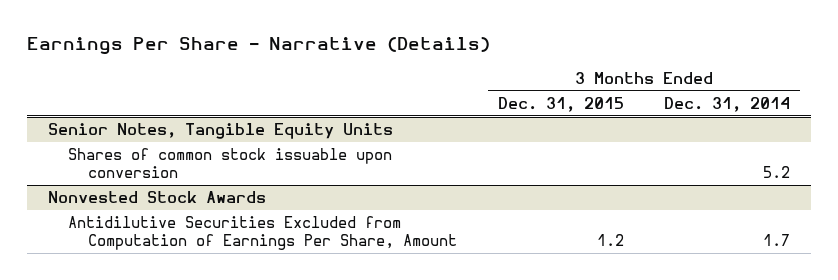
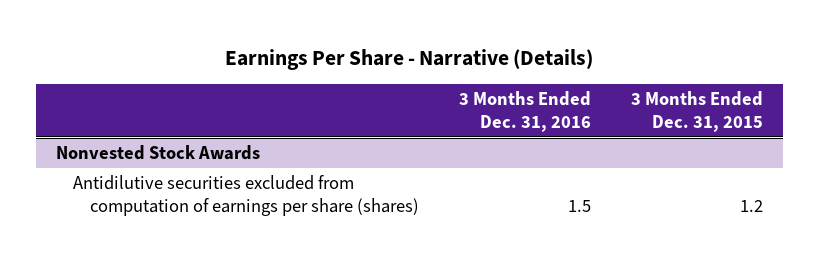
- | 3 Months Ended Dec. 31, 2015 | 3 Months Ended Dec. 31, 2014
+ | 3 Months Ended Dec. 31, 2016 | 3 Months Ended Dec. 31, 2015
- Senior Notes, Tangible Equity Units
- Shares of common stock issuable upon conversion | | 5.2
@ Nonvested Stock Awards
- Antidilutive Securities Excluded from Computation of Earnings Per Share, Amount | 1.2 | 1.7
+ Antidilutive securities excluded from computation of earnings per share (shares) | 1.5 | 1.2

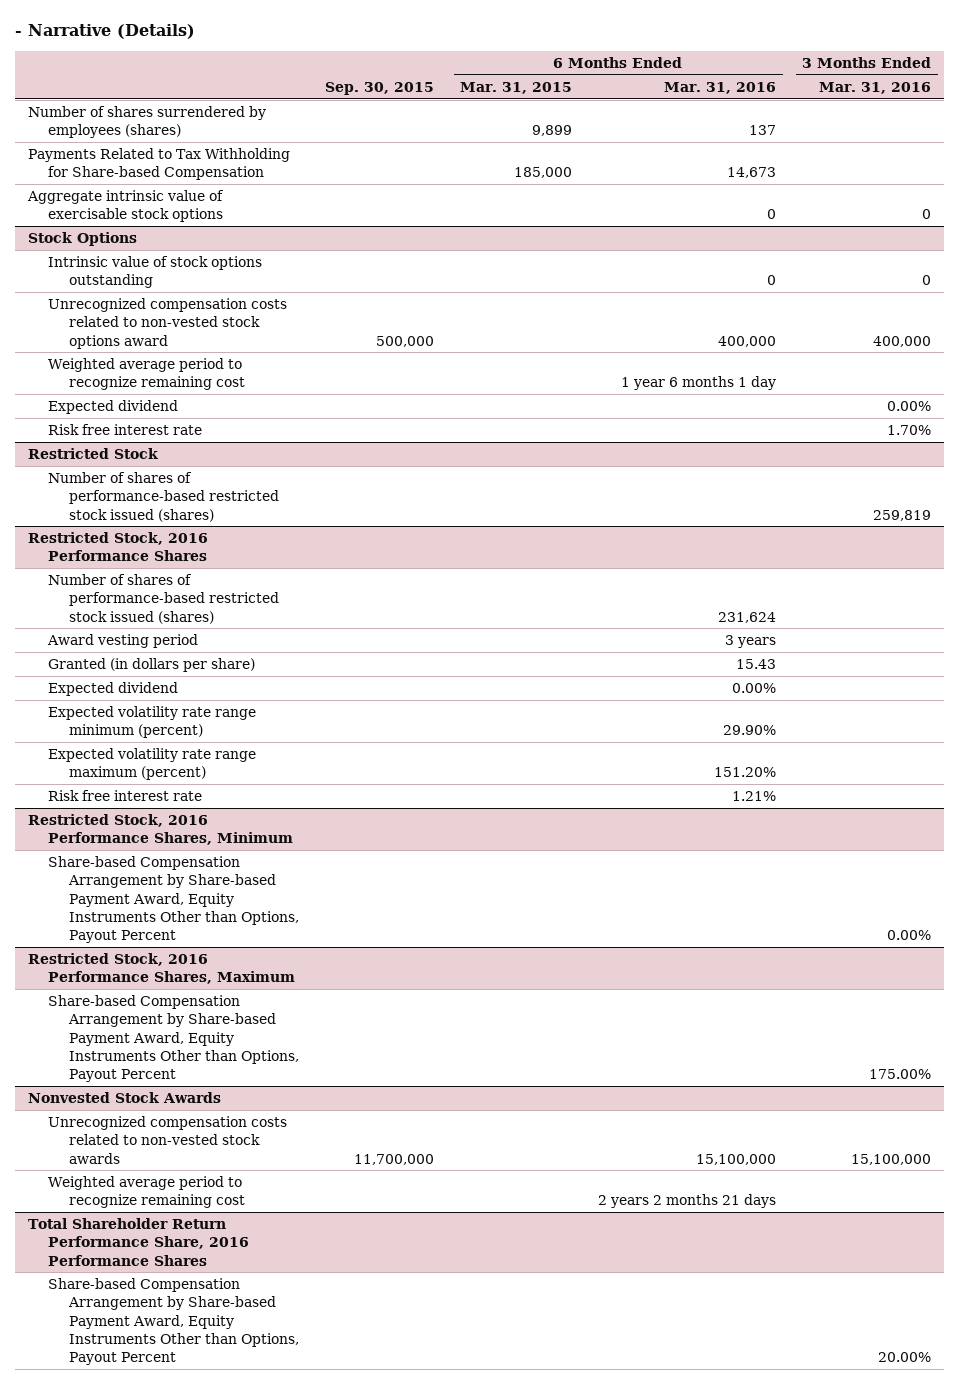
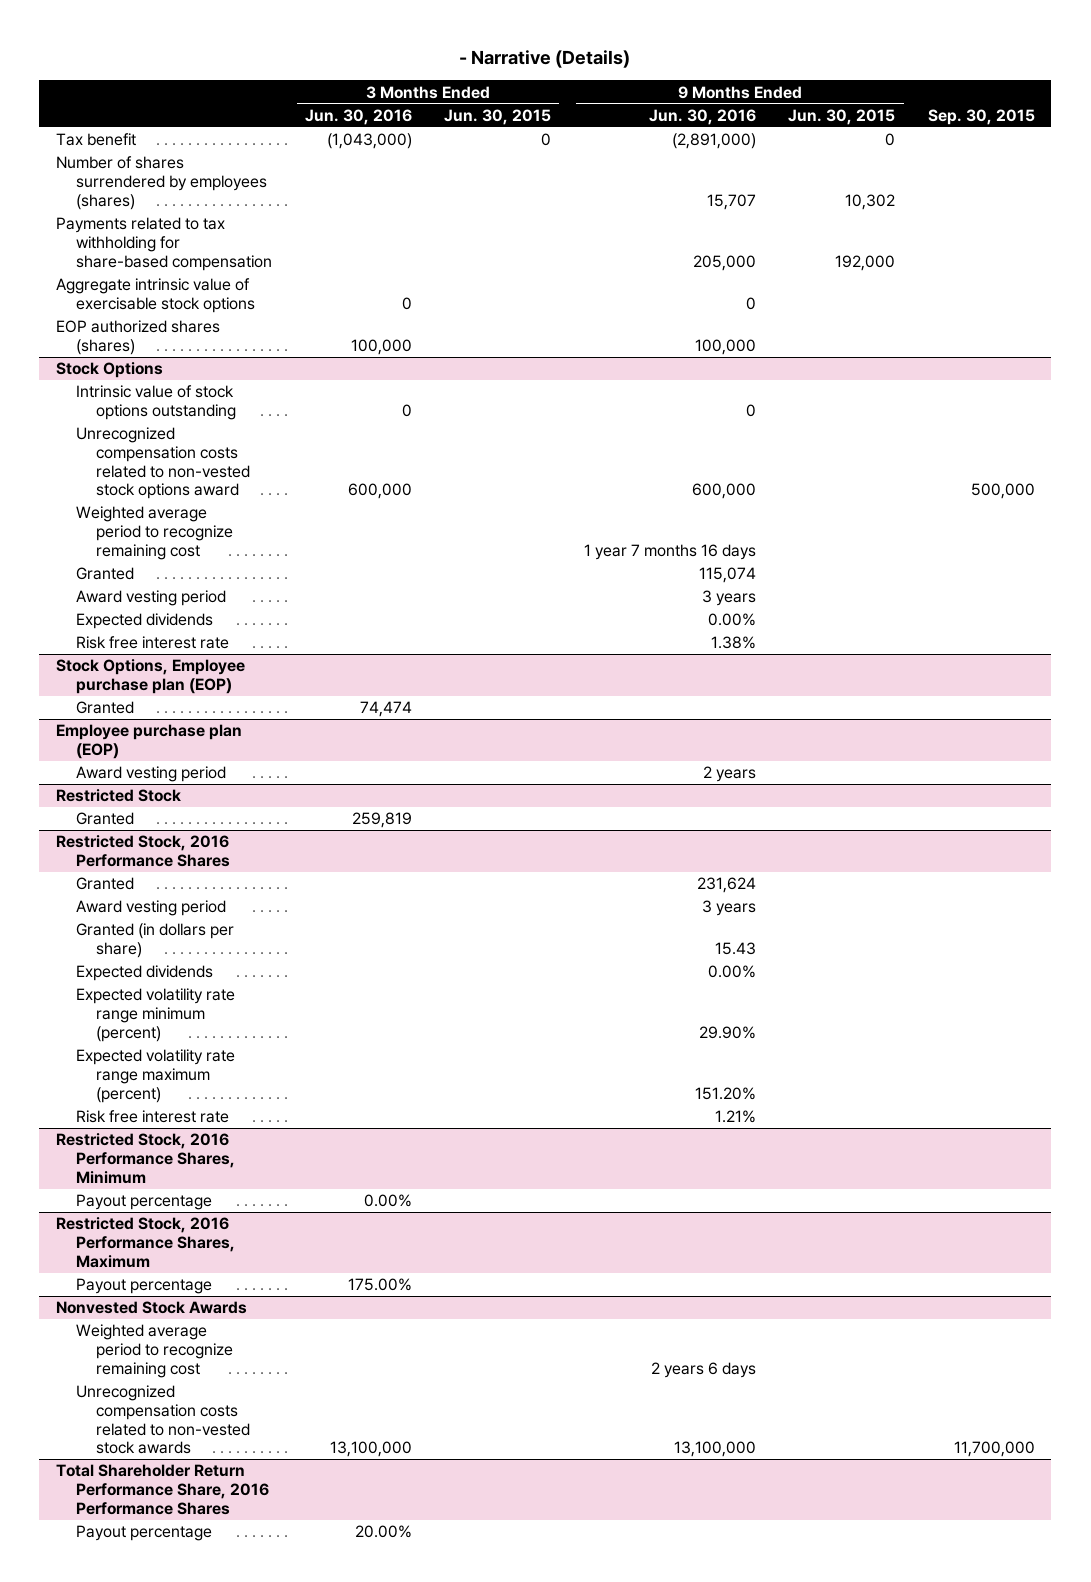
- | Sep. 30, 2015 | 6 Months Ended Mar. 31, 2015 | 6 Months Ended Mar. 31, 2016 | 3 Months Ended Mar. 31, 2016
+ | 3 Months Ended Jun. 30, 2016 | 3 Months Ended Jun. 30, 2015 | 9 Months Ended Jun. 30, 2016 | 9 Months Ended Jun. 30, 2015 | Sep. 30, 2015
+ Tax benefit | (1,043,000) | 0 | (2,891,000) | 0 |
- Payments Related to Tax Withholding for Share-based Compensation | | 185,000 | 14,673 |
+ Payments related to tax withholding for share-based compensation | | | 205,000 | 192,000 |
+ EOP authorized shares (shares) | 100,000 | | 100,000 | |
@ Stock Options
- Expected dividend | | | | 0.00%
+ Granted | | | 115,074 | |
+ Award vesting period | | | 3 years | |
+ Expected dividends | | | 0.00% | |
+ Stock Options, Employee purchase plan (EOP)
+ Granted | 74,474 | | | |
+ Employee purchase plan (EOP)
+ Award vesting period | | | 2 years | |
@ Restricted Stock
- Number of shares of performance-based restricted stock issued (shares) | | | | 259,819
+ Granted | 259,819 | | | |
@ Restricted Stock, 2016 Performance Shares
- Number of shares of performance-based restricted stock issued (shares) | | | 231,624 |
+ Granted | | | 231,624 | |
- Expected dividend | | | 0.00% |
+ Expected dividends | | | 0.00% | |
@ Restricted Stock, 2016 Performance Shares, Minimum
- Share-based Compensation Arrangement by Share-based Payment Award, Equity Instruments Other than Options, Payout Percent | | | | 0.00%
+ Payout percentage | 0.00% | | | |
@ Restricted Stock, 2016 Performance Shares, Maximum
- Share-based Compensation Arrangement by Share-based Payment Award, Equity Instruments Other than Options, Payout Percent | | | | 175.00%
+ Payout percentage | 175.00% | | | |
@ Nonvested Stock Awards
moved down: Unrecognized compensation costs related to non-vested stock awards | 13,100,000 | | 13,100,000 | | 11,700,000
@ Total Shareholder Return Performance Share, 2016 Performance Shares
- Share-based Compensation Arrangement by Share-based Payment Award, Equity Instruments Other than Options, Payout Percent | | | | 20.00%
+ Payout percentage | 20.00% | | | |

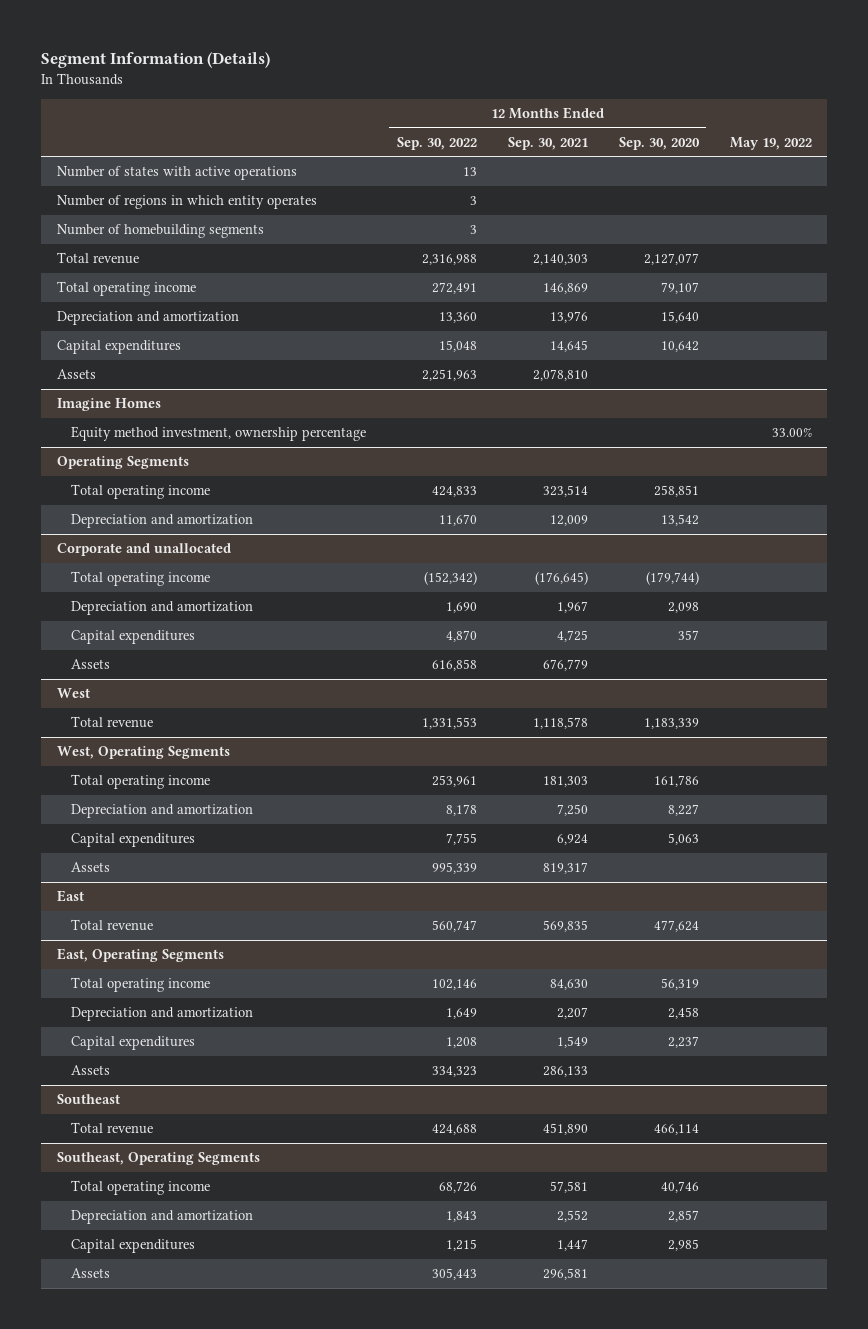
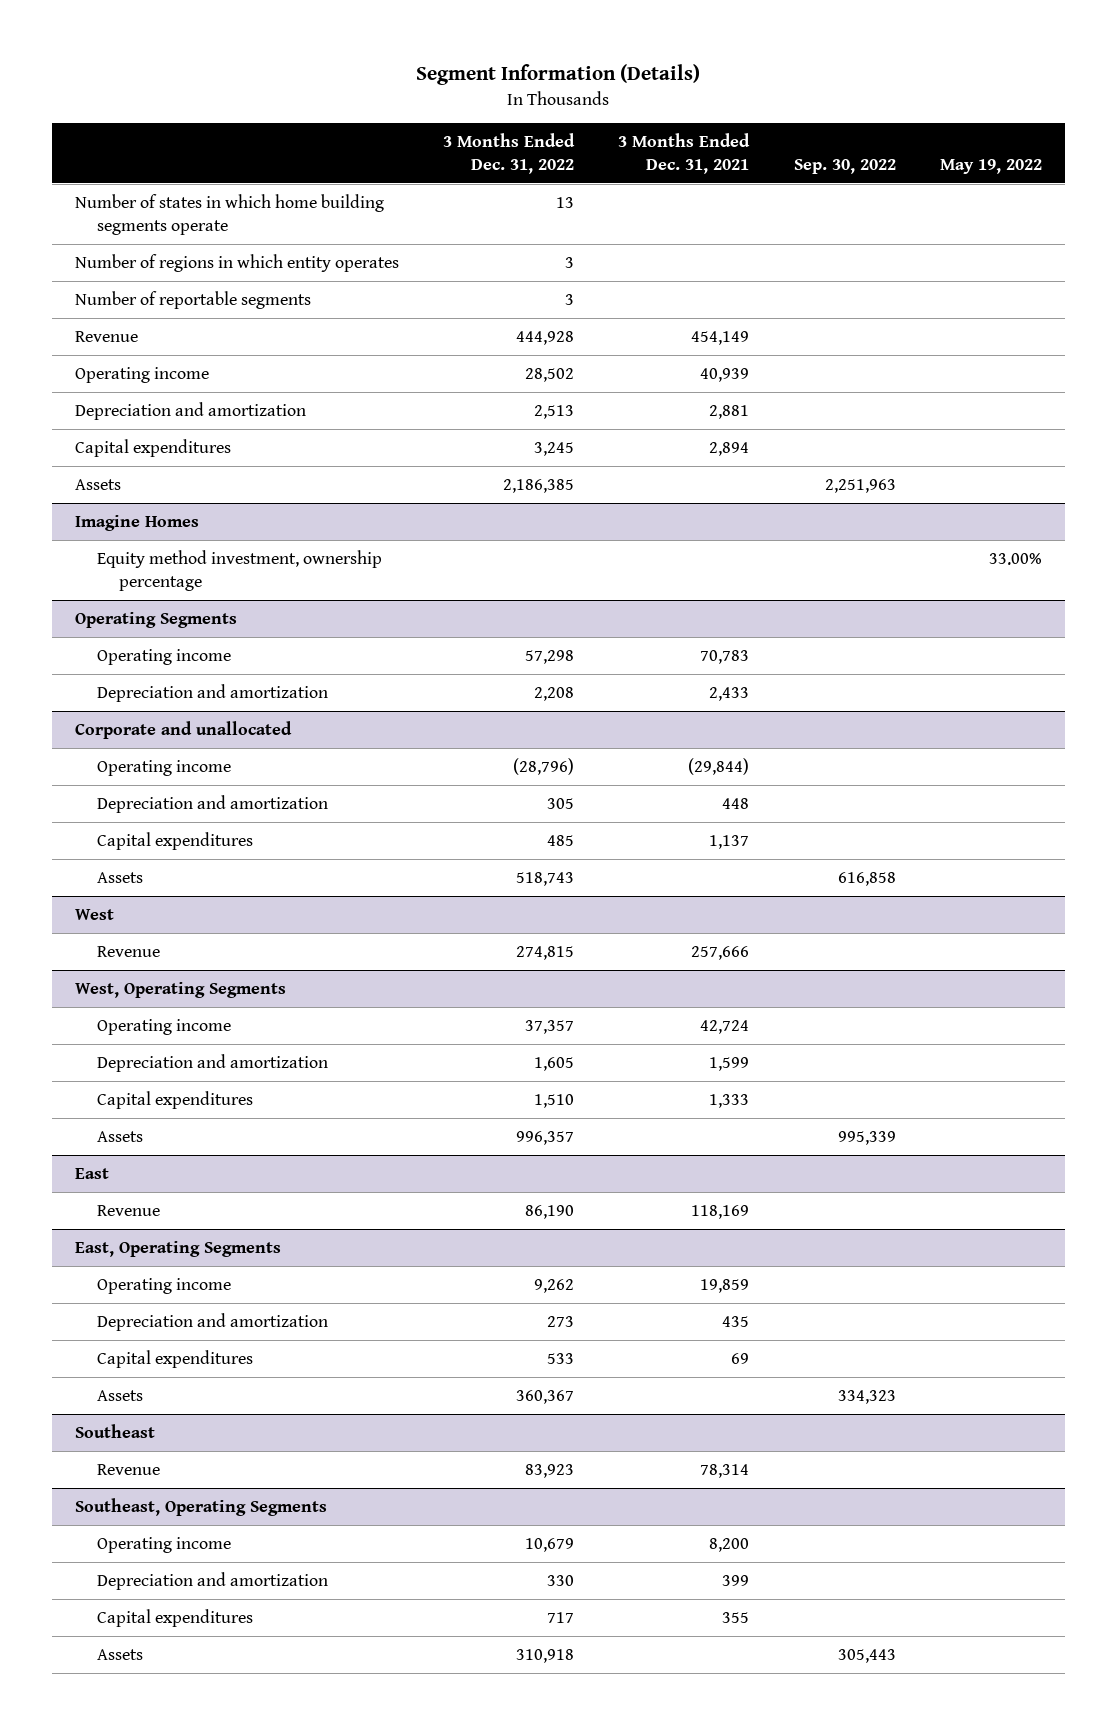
- | 12 Months Ended Sep. 30, 2022 | 12 Months Ended Sep. 30, 2021 | 12 Months Ended Sep. 30, 2020 | May 19, 2022
+ | 3 Months Ended Dec. 31, 2022 | 3 Months Ended Dec. 31, 2021 | Sep. 30, 2022 | May 19, 2022
- Number of states with active operations | 13 | | |
+ Number of states in which home building segments operate | 13 | | |
- Number of homebuilding segments | 3 | | |
- Total revenue | 2,316,988 | 2,140,303 | 2,127,077 |
- Total operating income | 272,491 | 146,869 | 79,107 |
+ Number of reportable segments | 3 | | |
+ Revenue | 444,928 | 454,149 | |
+ Operating income | 28,502 | 40,939 | |
@ Operating Segments
- Total operating income | 424,833 | 323,514 | 258,851 |
+ Operating income | 57,298 | 70,783 | |
@ Corporate and unallocated
- Total operating income | (152,342) | (176,645) | (179,744) |
+ Operating income | (28,796) | (29,844) | |
@ West
- Total revenue | 1,331,553 | 1,118,578 | 1,183,339 |
+ Revenue | 274,815 | 257,666 | |
@ West, Operating Segments
- Total operating income | 253,961 | 181,303 | 161,786 |
+ Operating income | 37,357 | 42,724 | |
@ East
- Total revenue | 560,747 | 569,835 | 477,624 |
+ Revenue | 86,190 | 118,169 | |
@ East, Operating Segments
- Total operating income | 102,146 | 84,630 | 56,319 |
+ Operating income | 9,262 | 19,859 | |
@ Southeast
- Total revenue | 424,688 | 451,890 | 466,114 |
+ Revenue | 83,923 | 78,314 | |
@ Southeast, Operating Segments
- Total operating income | 68,726 | 57,581 | 40,746 |
+ Operating income | 10,679 | 8,200 | |

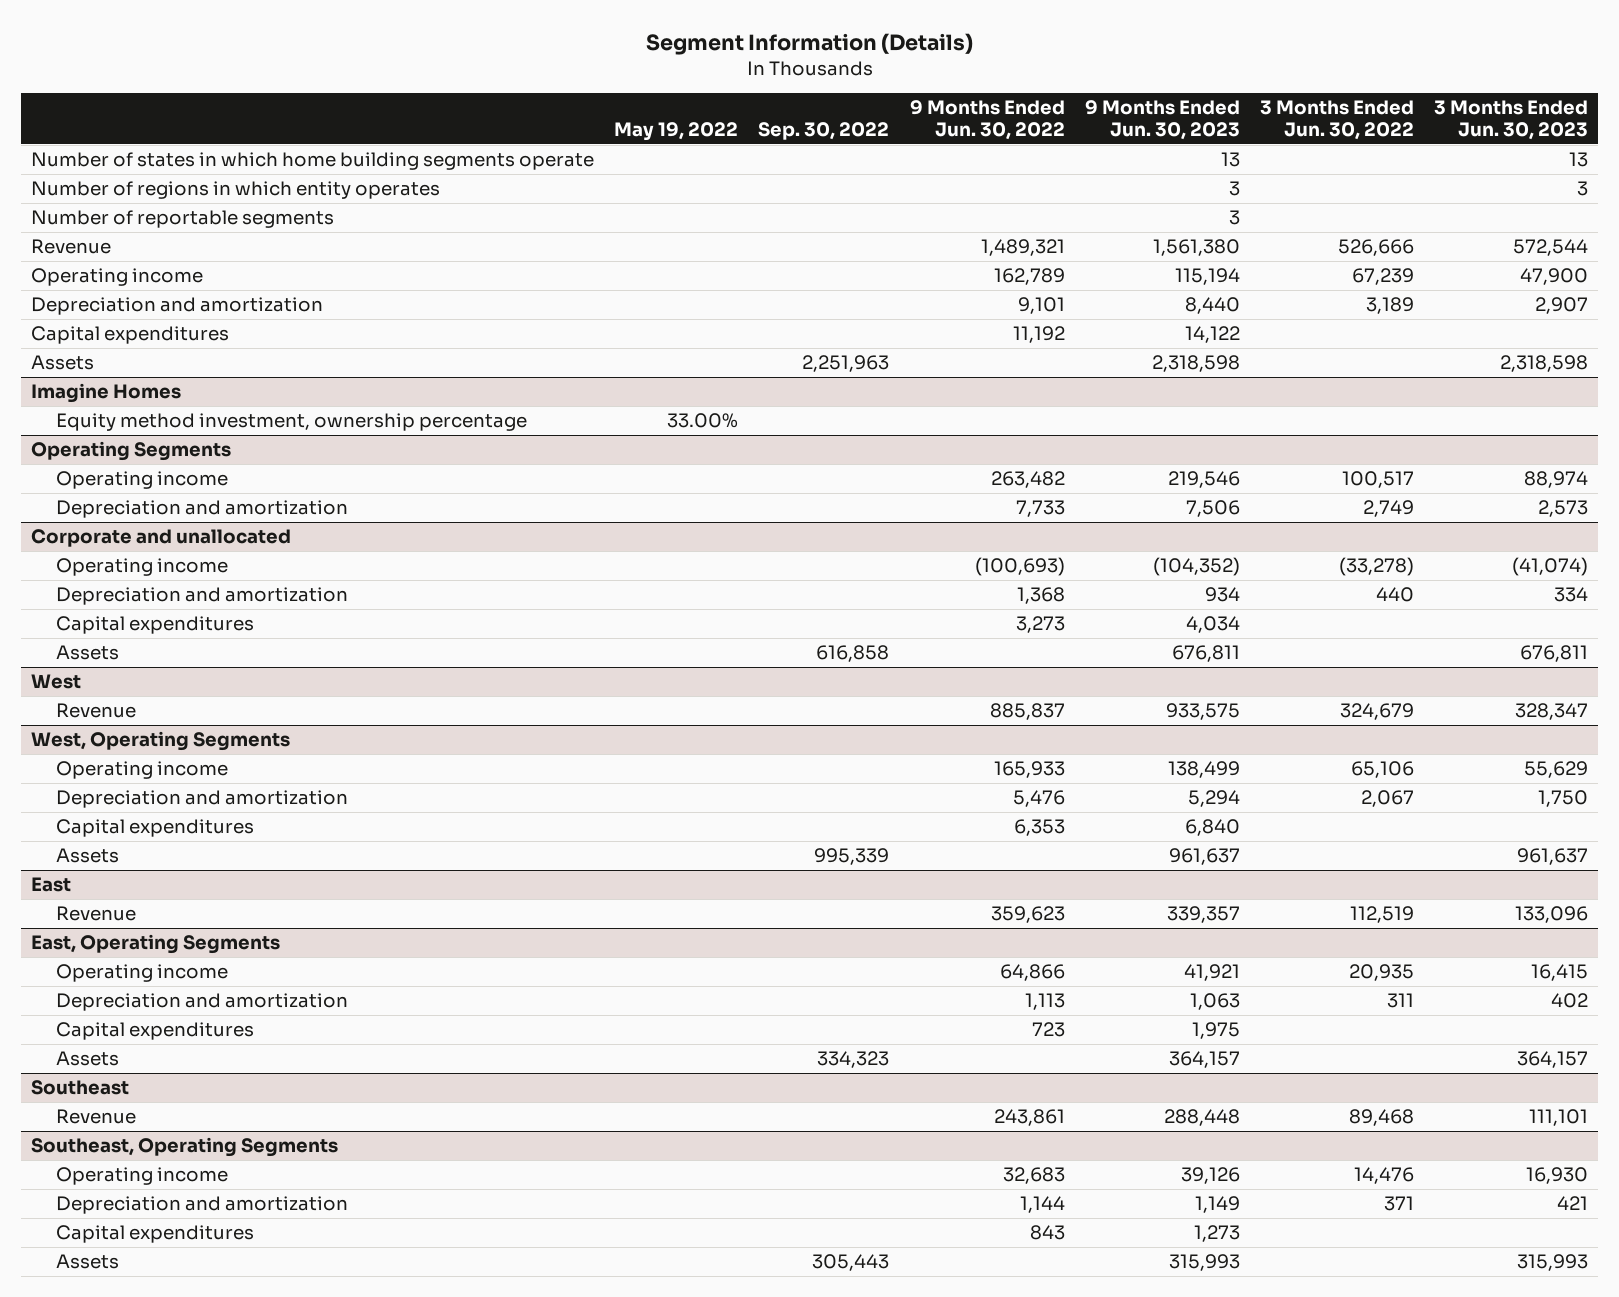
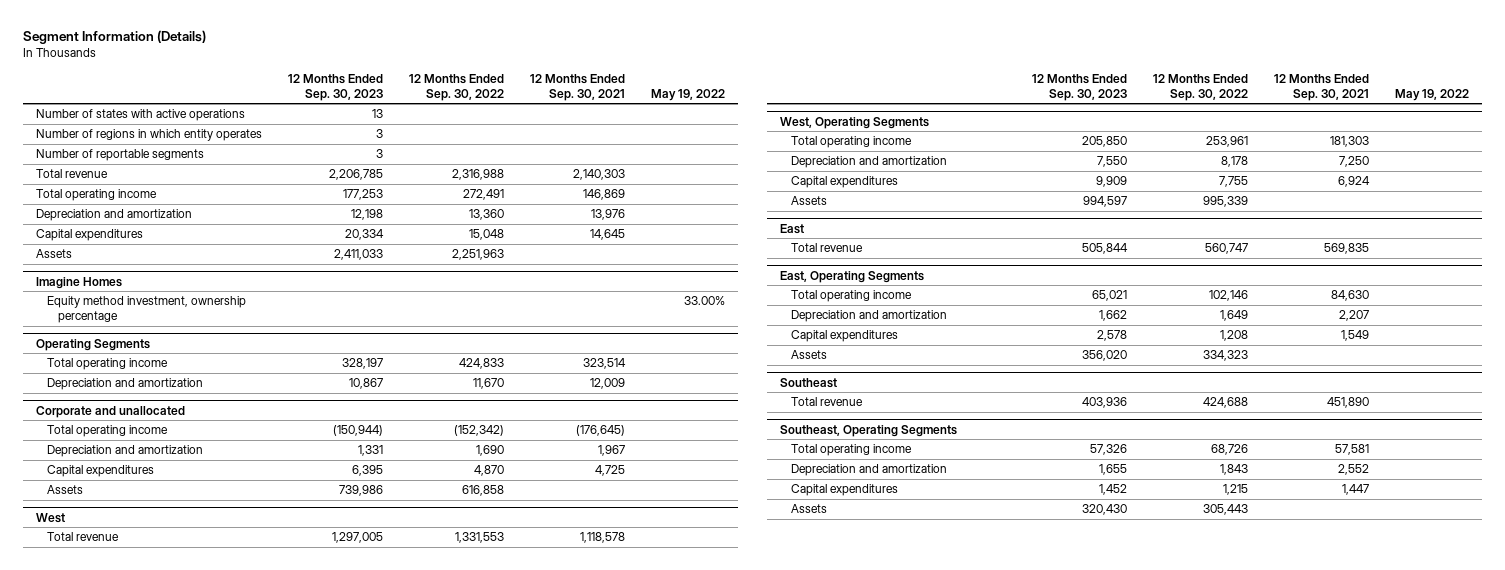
- | May 19, 2022 | Sep. 30, 2022 | 9 Months Ended Jun. 30, 2022 | 9 Months Ended Jun. 30, 2023 | 3 Months Ended Jun. 30, 2022 | 3 Months Ended Jun. 30, 2023
+ | 12 Months Ended Sep. 30, 2023 | 12 Months Ended Sep. 30, 2022 | 12 Months Ended Sep. 30, 2021 | May 19, 2022
- Number of states in which home building segments operate | | | | 13 | | 13
+ Number of states with active operations | 13 | | |
- Revenue | | | 1,489,321 | 1,561,380 | 526,666 | 572,544
- Operating income | | | 162,789 | 115,194 | 67,239 | 47,900
+ Total revenue | 2,206,785 | 2,316,988 | 2,140,303 |
+ Total operating income | 177,253 | 272,491 | 146,869 |
@ Operating Segments
- Operating income | | | 263,482 | 219,546 | 100,517 | 88,974
+ Total operating income | 328,197 | 424,833 | 323,514 |
@ Corporate and unallocated
- Operating income | | | (100,693) | (104,352) | (33,278) | (41,074)
+ Total operating income | (150,944) | (152,342) | (176,645) |
@ West
- Revenue | | | 885,837 | 933,575 | 324,679 | 328,347
+ Total revenue | 1,297,005 | 1,331,553 | 1,118,578 |
@ West, Operating Segments
- Operating income | | | 165,933 | 138,499 | 65,106 | 55,629
+ Total operating income | 205,850 | 253,961 | 181,303 |
@ East
- Revenue | | | 359,623 | 339,357 | 112,519 | 133,096
+ Total revenue | 505,844 | 560,747 | 569,835 |
@ East, Operating Segments
- Operating income | | | 64,866 | 41,921 | 20,935 | 16,415
+ Total operating income | 65,021 | 102,146 | 84,630 |
@ Southeast
- Revenue | | | 243,861 | 288,448 | 89,468 | 111,101
+ Total revenue | 403,936 | 424,688 | 451,890 |
@ Southeast, Operating Segments
- Operating income | | | 32,683 | 39,126 | 14,476 | 16,930
+ Total operating income | 57,326 | 68,726 | 57,581 |

